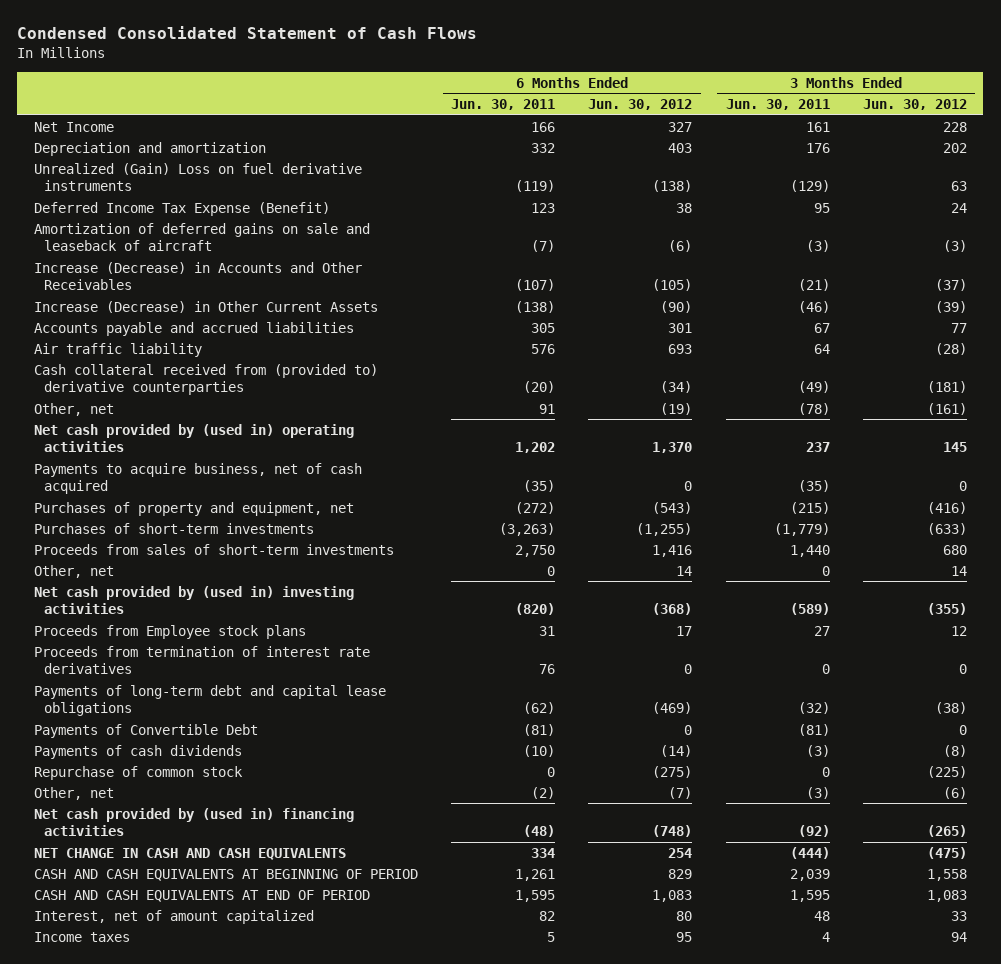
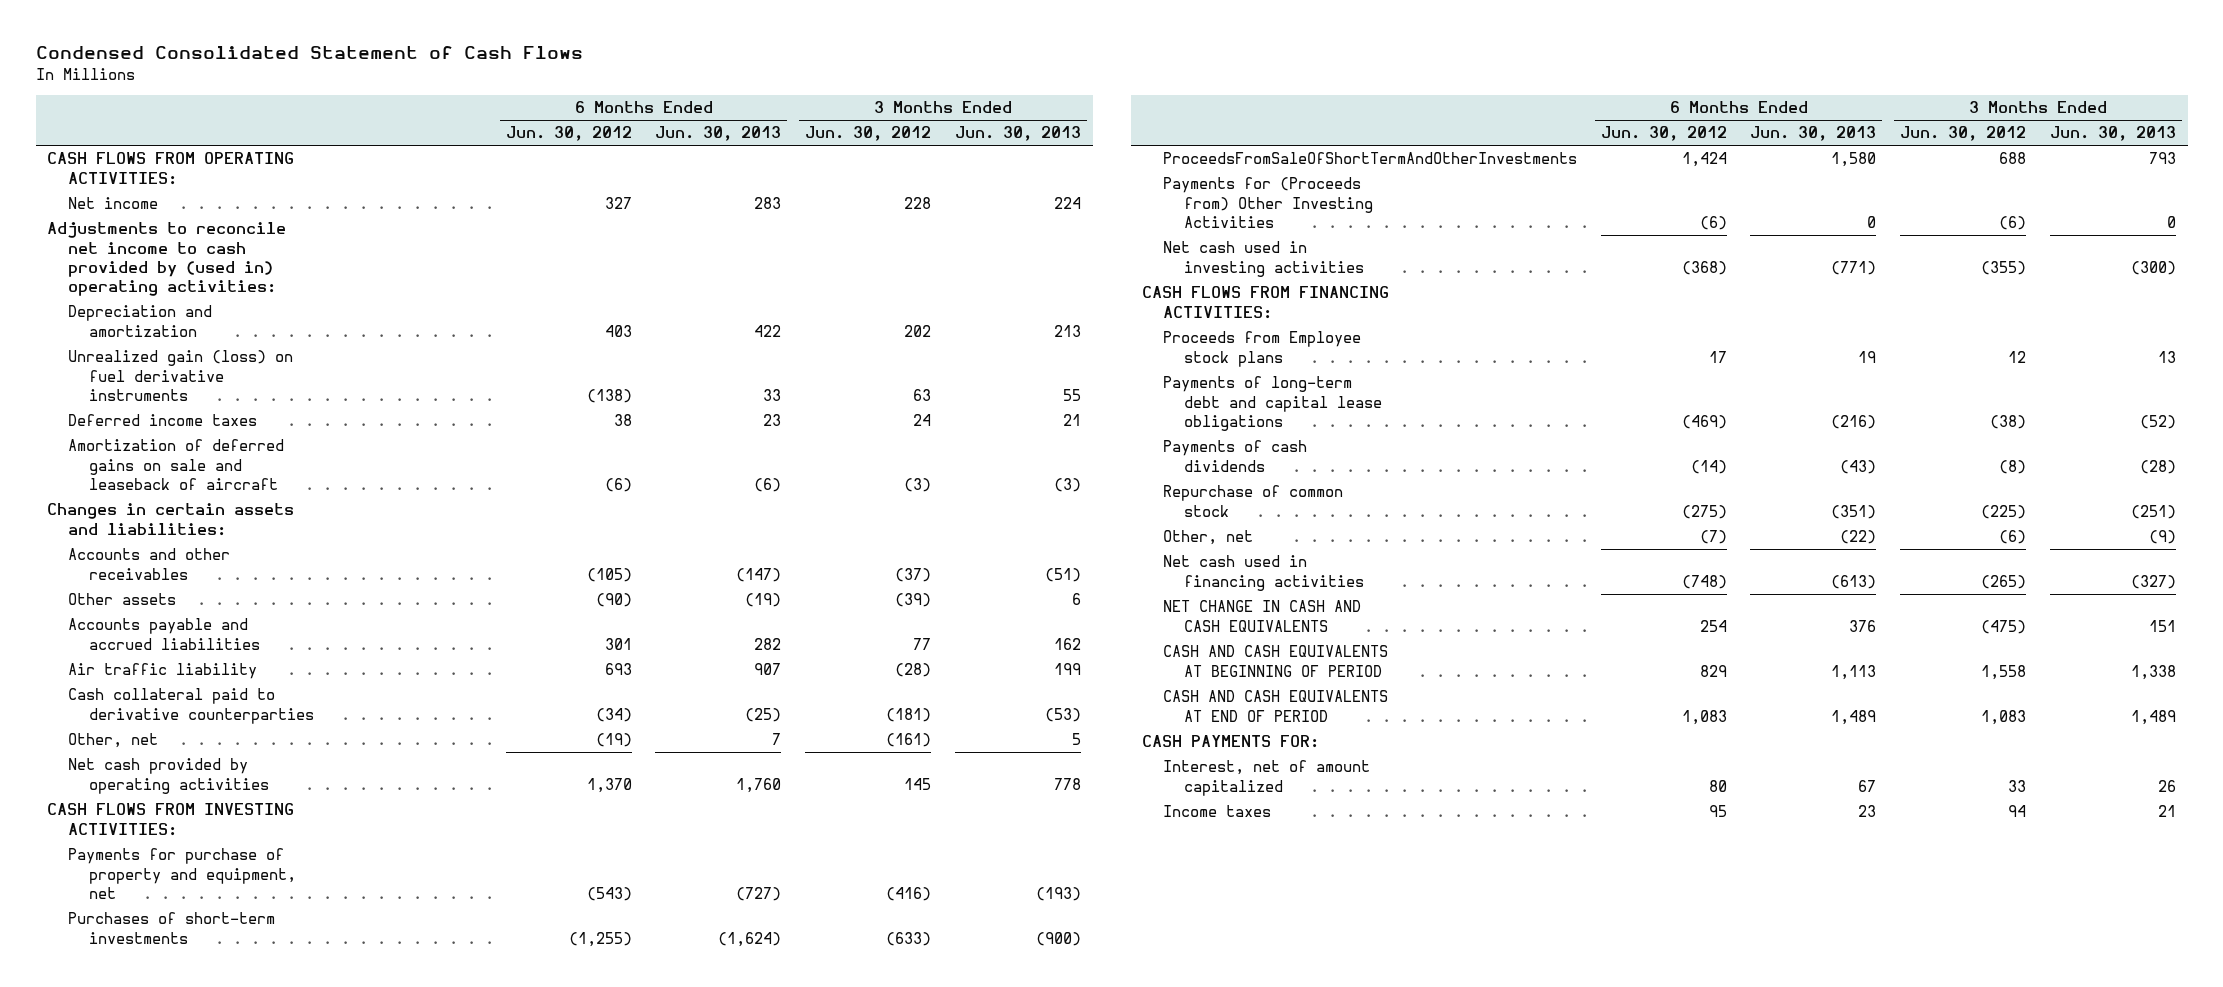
- | 6 Months Ended Jun. 30, 2011 | 6 Months Ended Jun. 30, 2012 | 3 Months Ended Jun. 30, 2011 | 3 Months Ended Jun. 30, 2012
+ | 6 Months Ended Jun. 30, 2012 | 6 Months Ended Jun. 30, 2013 | 3 Months Ended Jun. 30, 2012 | 3 Months Ended Jun. 30, 2013
- Net Income | 166 | 327 | 161 | 228
+ CASH FLOWS FROM OPERATING ACTIVITIES:
+ Net income | 327 | 283 | 228 | 224
+ Adjustments to reconcile net income to cash provided by (used in) operating activities:
- Unrealized (Gain) Loss on fuel derivative instruments | (119) | (138) | (129) | 63
- Deferred Income Tax Expense (Benefit) | 123 | 38 | 95 | 24
+ Unrealized gain (loss) on fuel derivative instruments | (138) | 33 | 63 | 55
+ Deferred income taxes | 38 | 23 | 24 | 21
- Increase (Decrease) in Accounts and Other Receivables | (107) | (105) | (21) | (37)
- Increase (Decrease) in Other Current Assets | (138) | (90) | (46) | (39)
+ Changes in certain assets and liabilities:
+ Accounts and other receivables | (105) | (147) | (37) | (51)
+ Other assets | (90) | (19) | (39) | 6
- Cash collateral received from (provided to) derivative counterparties | (20) | (34) | (49) | (181)
+ Cash collateral paid to derivative counterparties | (34) | (25) | (181) | (53)
- Net cash provided by (used in) operating activities | 1,202 | 1,370 | 237 | 145
- Payments to acquire business, net of cash acquired | (35) | 0 | (35) | 0
- Purchases of property and equipment, net | (272) | (543) | (215) | (416)
+ Net cash provided by operating activities | 1,370 | 1,760 | 145 | 778
+ CASH FLOWS FROM INVESTING ACTIVITIES:
+ Payments for purchase of property and equipment, net | (543) | (727) | (416) | (193)
- Proceeds from sales of short-term investments | 2,750 | 1,416 | 1,440 | 680
- Other, net | 0 | 14 | 0 | 14
- Net cash provided by (used in) investing activities | (820) | (368) | (589) | (355)
+ ProceedsFromSaleOfShortTermAndOtherInvestments | 1,424 | 1,580 | 688 | 793
+ Payments for (Proceeds from) Other Investing Activities | (6) | 0 | (6) | 0
+ Net cash used in investing activities | (368) | (771) | (355) | (300)
+ CASH FLOWS FROM FINANCING ACTIVITIES:
- Proceeds from termination of interest rate derivatives | 76 | 0 | 0 | 0
- Payments of Convertible Debt | (81) | 0 | (81) | 0
- Net cash provided by (used in) financing activities | (48) | (748) | (92) | (265)
+ Net cash used in financing activities | (748) | (613) | (265) | (327)
+ CASH PAYMENTS FOR:

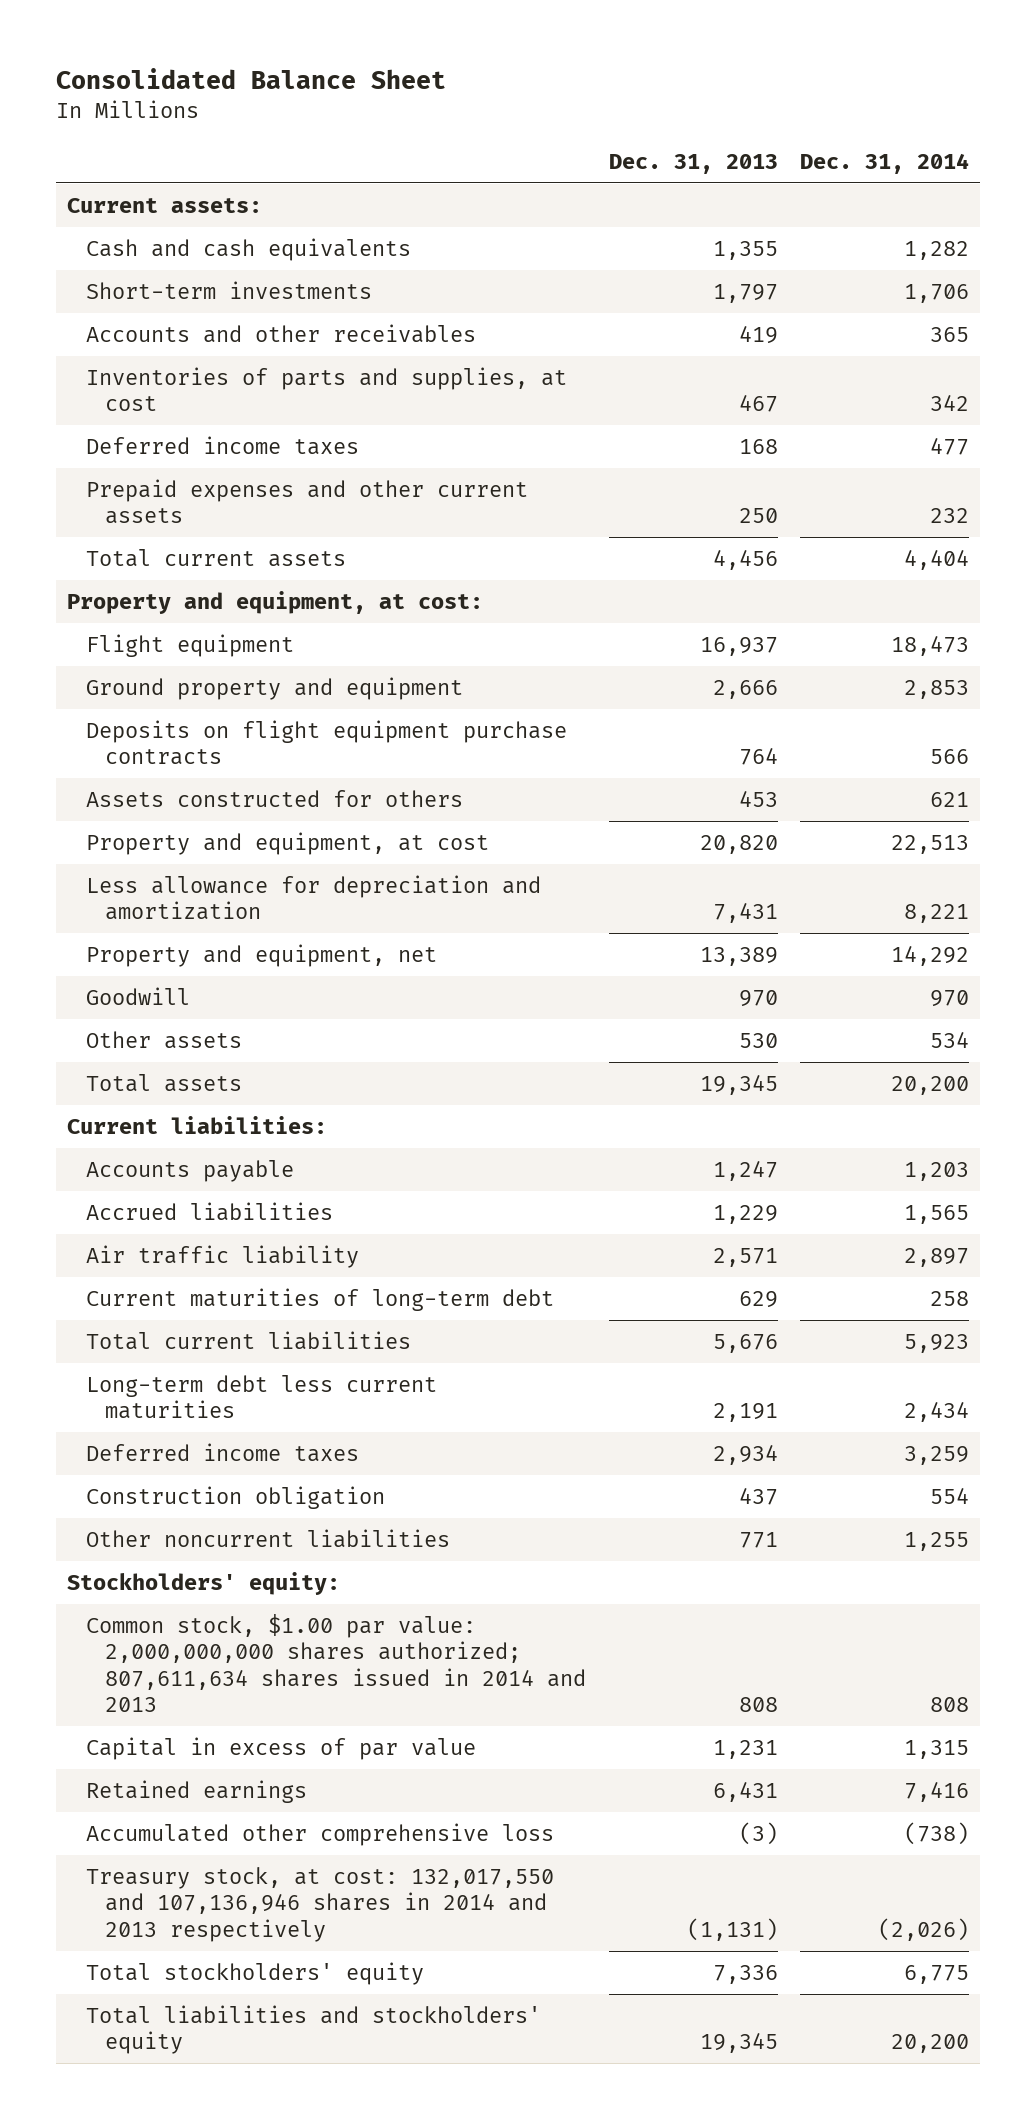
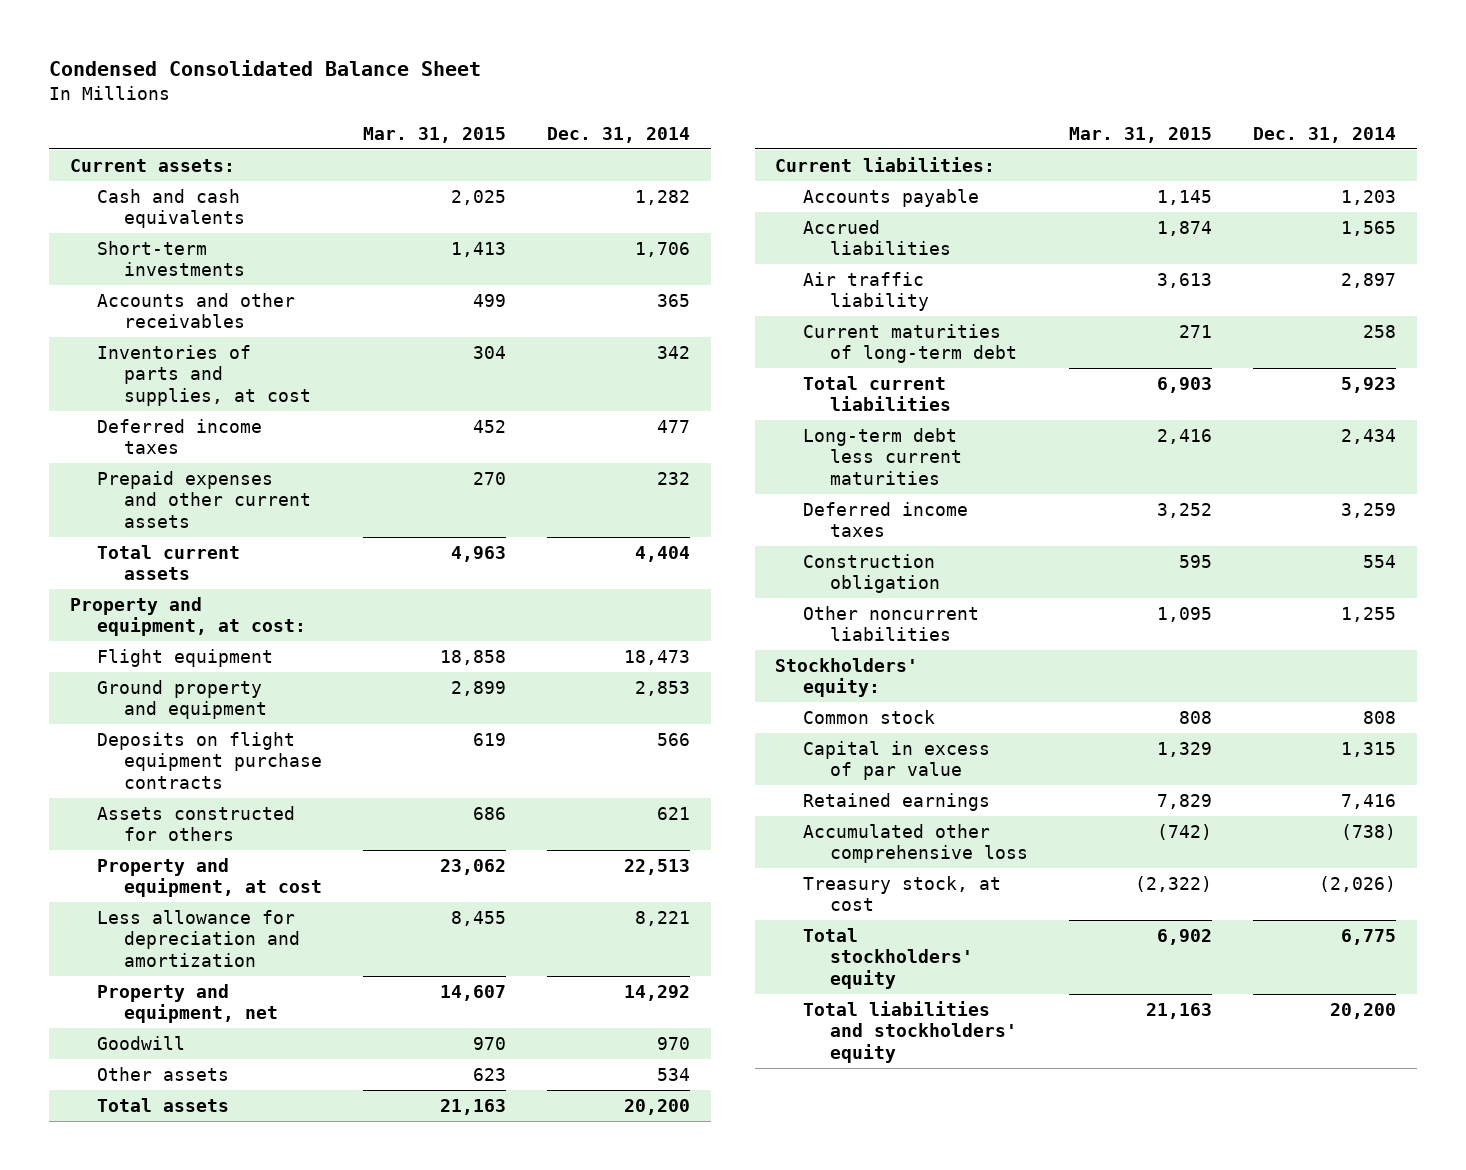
- Consolidated Balance Sheet
+ Condensed Consolidated Balance Sheet
- | Dec. 31, 2013 | Dec. 31, 2014
+ | Mar. 31, 2015 | Dec. 31, 2014
- Common stock, $1.00 par value: 2,000,000,000 shares authorized; 807,611,634 shares issued in 2014 and 2013 | 808 | 808
+ Common stock | 808 | 808
- Treasury stock, at cost: 132,017,550 and 107,136,946 shares in 2014 and 2013 respectively | (1,131) | (2,026)
+ Treasury stock, at cost | (2,322) | (2,026)

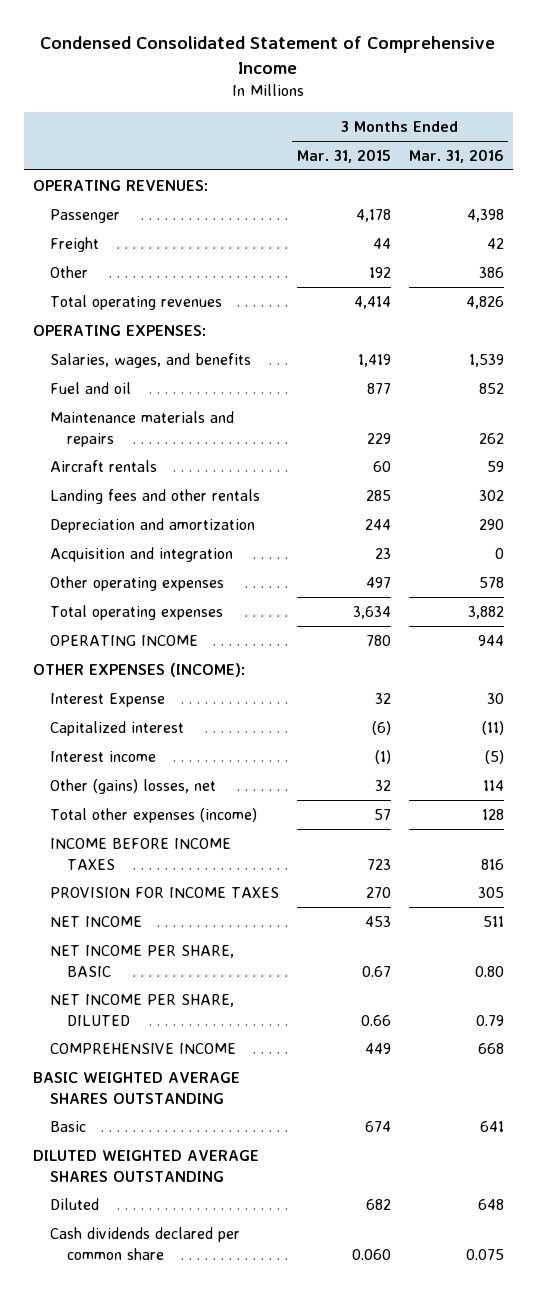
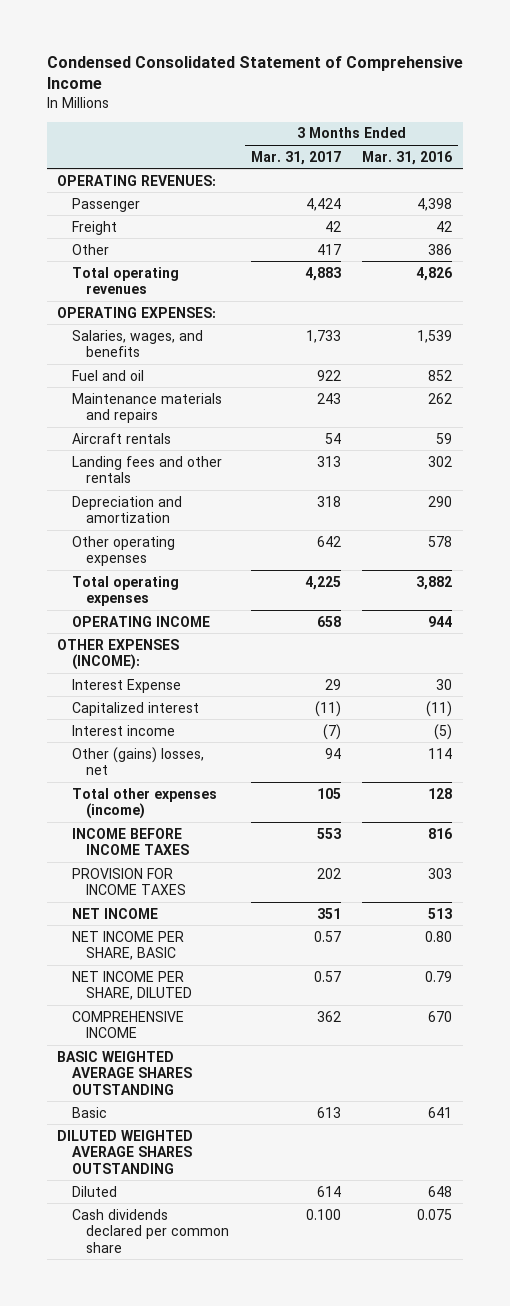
- | 3 Months Ended Mar. 31, 2015 | 3 Months Ended Mar. 31, 2016
+ | 3 Months Ended Mar. 31, 2017 | 3 Months Ended Mar. 31, 2016
- Acquisition and integration | 23 | 0
- PROVISION FOR INCOME TAXES | 270 | 305
- NET INCOME | 453 | 511
+ PROVISION FOR INCOME TAXES | 202 | 303
+ NET INCOME | 351 | 513
- COMPREHENSIVE INCOME | 449 | 668
+ COMPREHENSIVE INCOME | 362 | 670

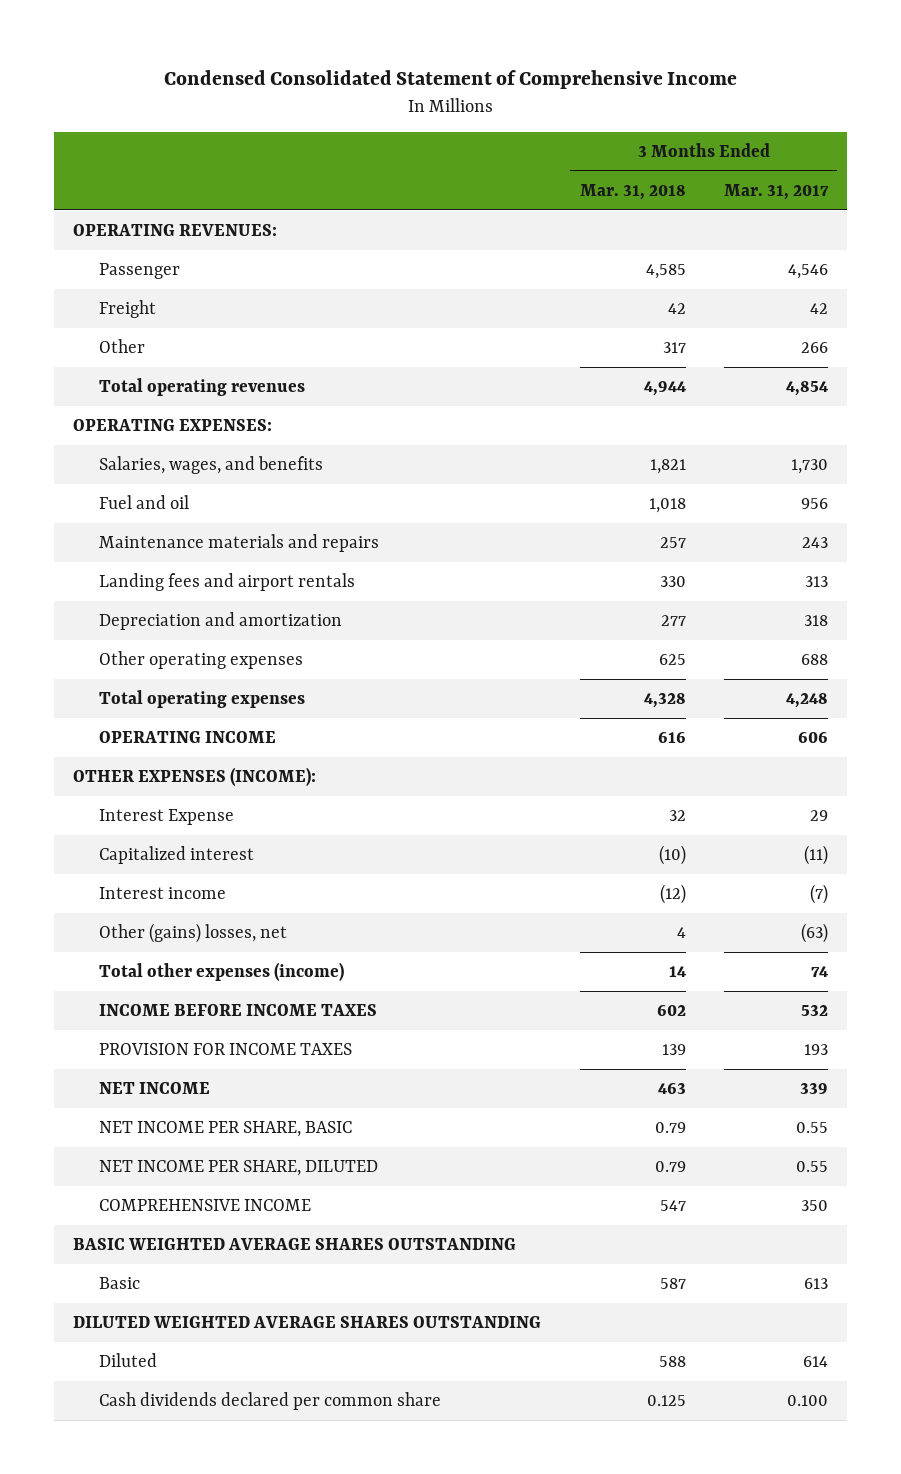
- | 3 Months Ended Mar. 31, 2017 | 3 Months Ended Mar. 31, 2016
+ | 3 Months Ended Mar. 31, 2018 | 3 Months Ended Mar. 31, 2017
- Passenger | 4,424 | 4,398
+ Passenger | 4,585 | 4,546
- Other | 417 | 386
- Total operating revenues | 4,883 | 4,826
+ Other | 317 | 266
+ Total operating revenues | 4,944 | 4,854
- Salaries, wages, and benefits | 1,733 | 1,539
- Fuel and oil | 922 | 852
+ Salaries, wages, and benefits | 1,821 | 1,730
+ Fuel and oil | 1,018 | 956
- Aircraft rentals | 54 | 59
- Landing fees and other rentals | 313 | 302
+ Landing fees and airport rentals | 330 | 313
- Other operating expenses | 642 | 578
- Total operating expenses | 4,225 | 3,882
- OPERATING INCOME | 658 | 944
+ Other operating expenses | 625 | 688
+ Total operating expenses | 4,328 | 4,248
+ OPERATING INCOME | 616 | 606
- Other (gains) losses, net | 94 | 114
- Total other expenses (income) | 105 | 128
- INCOME BEFORE INCOME TAXES | 553 | 816
- PROVISION FOR INCOME TAXES | 202 | 303
- NET INCOME | 351 | 513
- NET INCOME PER SHARE, BASIC | 0.57 | 0.80
- NET INCOME PER SHARE, DILUTED | 0.57 | 0.79
- COMPREHENSIVE INCOME | 362 | 670
+ Other (gains) losses, net | 4 | (63)
+ Total other expenses (income) | 14 | 74
+ INCOME BEFORE INCOME TAXES | 602 | 532
+ PROVISION FOR INCOME TAXES | 139 | 193
+ NET INCOME | 463 | 339
+ NET INCOME PER SHARE, BASIC | 0.79 | 0.55
+ NET INCOME PER SHARE, DILUTED | 0.79 | 0.55
+ COMPREHENSIVE INCOME | 547 | 350

